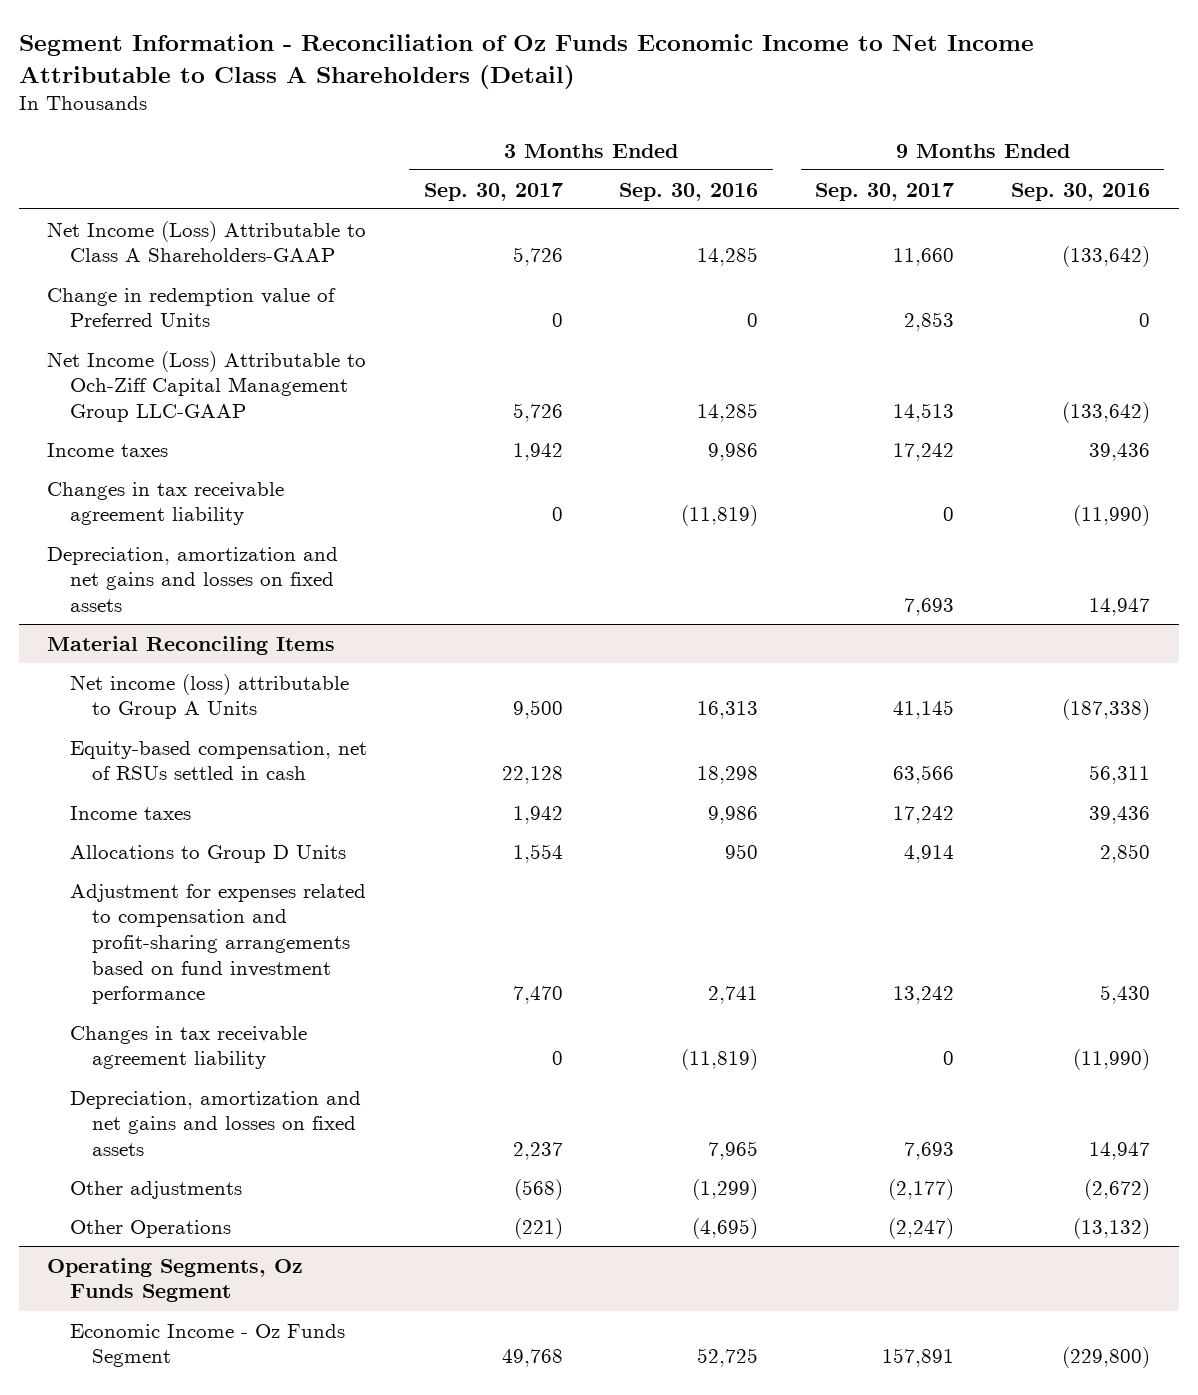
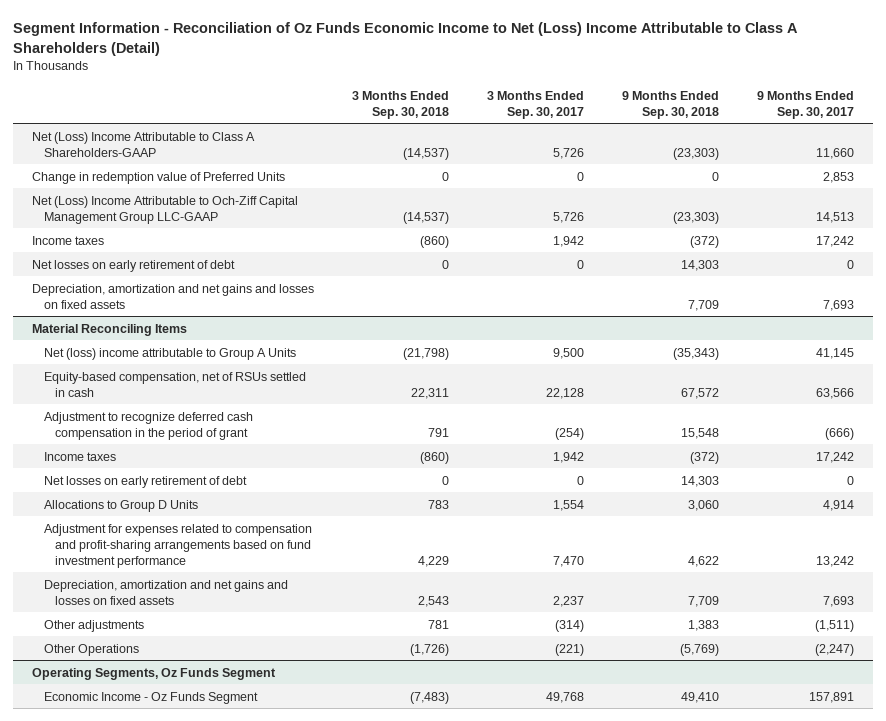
- Segment Information - Reconciliation of Oz Funds Economic Income to Net Income Attributable to Class A Shareholders (Detail)
+ Segment Information - Reconciliation of Oz Funds Economic Income to Net (Loss) Income Attributable to Class A Shareholders (Detail)
- | 3 Months Ended Sep. 30, 2017 | 3 Months Ended Sep. 30, 2016 | 9 Months Ended Sep. 30, 2017 | 9 Months Ended Sep. 30, 2016
+ | 3 Months Ended Sep. 30, 2018 | 3 Months Ended Sep. 30, 2017 | 9 Months Ended Sep. 30, 2018 | 9 Months Ended Sep. 30, 2017
- Net Income (Loss) Attributable to Class A Shareholders-GAAP | 5,726 | 14,285 | 11,660 | (133,642)
+ Net (Loss) Income Attributable to Class A Shareholders-GAAP | (14,537) | 5,726 | (23,303) | 11,660
- Net Income (Loss) Attributable to Och-Ziff Capital Management Group LLC-GAAP | 5,726 | 14,285 | 14,513 | (133,642)
+ Net (Loss) Income Attributable to Och-Ziff Capital Management Group LLC-GAAP | (14,537) | 5,726 | (23,303) | 14,513
- Changes in tax receivable agreement liability | 0 | (11,819) | 0 | (11,990)
+ Net losses on early retirement of debt | 0 | 0 | 14,303 | 0
@ Material Reconciling Items
- Net income (loss) attributable to Group A Units | 9,500 | 16,313 | 41,145 | (187,338)
+ Net (loss) income attributable to Group A Units | (21,798) | 9,500 | (35,343) | 41,145
+ Adjustment to recognize deferred cash compensation in the period of grant | 791 | (254) | 15,548 | (666)
+ Net losses on early retirement of debt | 0 | 0 | 14,303 | 0
- Changes in tax receivable agreement liability | 0 | (11,819) | 0 | (11,990)
- Other adjustments | (568) | (1,299) | (2,177) | (2,672)
+ Other adjustments | 781 | (314) | 1,383 | (1,511)

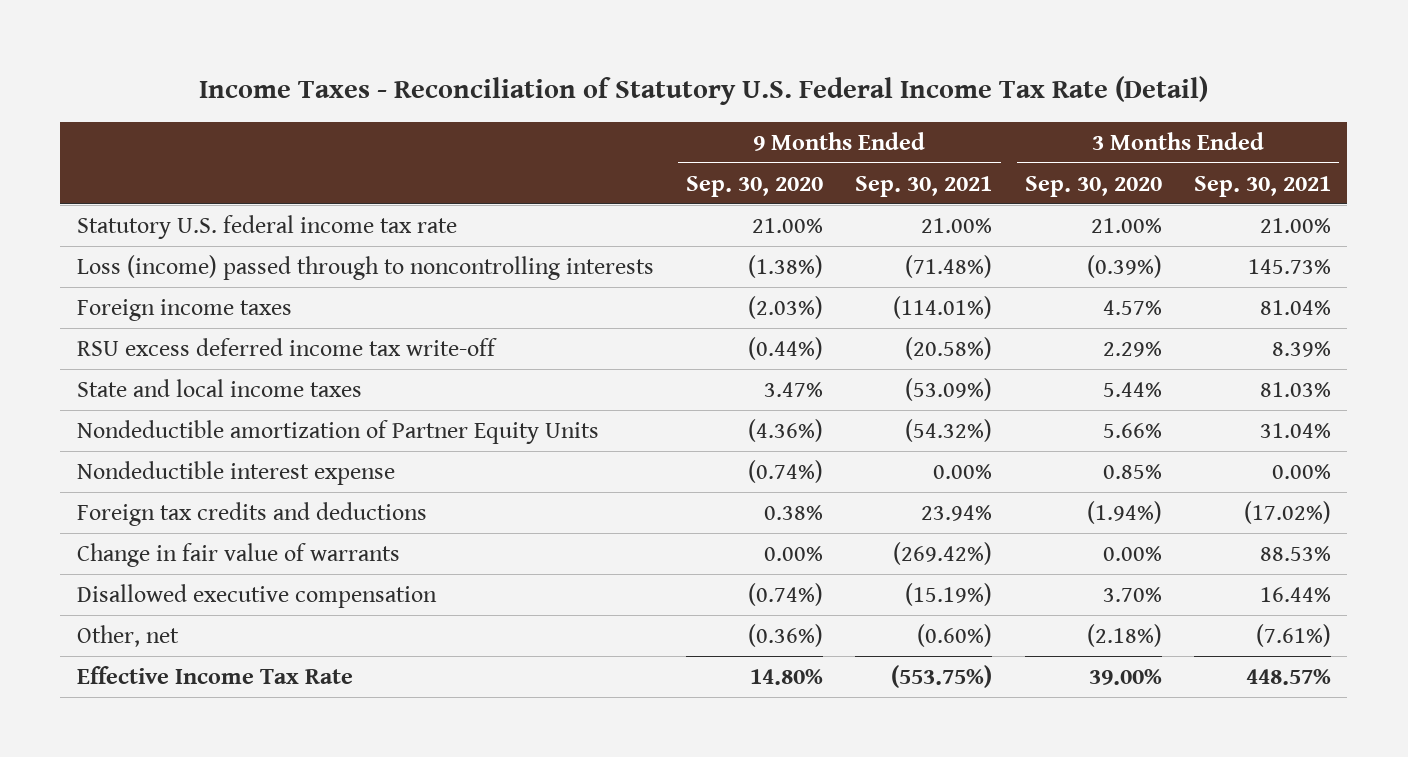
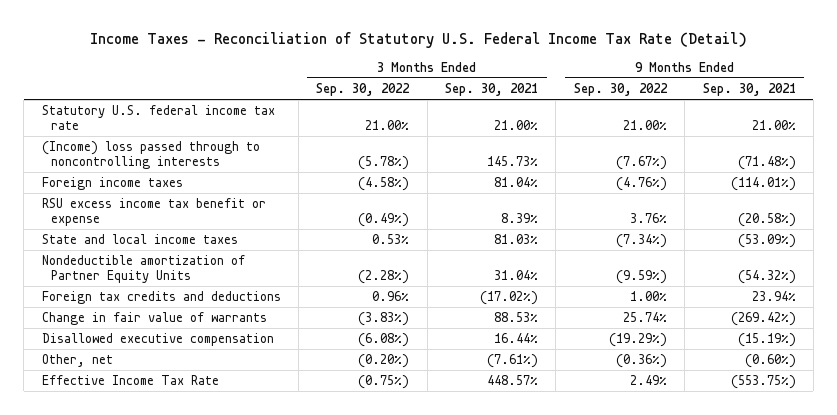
- | 9 Months Ended Sep. 30, 2020 | 9 Months Ended Sep. 30, 2021 | 3 Months Ended Sep. 30, 2020 | 3 Months Ended Sep. 30, 2021
+ | 3 Months Ended Sep. 30, 2022 | 3 Months Ended Sep. 30, 2021 | 9 Months Ended Sep. 30, 2022 | 9 Months Ended Sep. 30, 2021
- Loss (income) passed through to noncontrolling interests | (1.38%) | (71.48%) | (0.39%) | 145.73%
+ (Income) loss passed through to noncontrolling interests | (5.78%) | 145.73% | (7.67%) | (71.48%)
- RSU excess deferred income tax write-off | (0.44%) | (20.58%) | 2.29% | 8.39%
+ RSU excess income tax benefit or expense | (0.49%) | 8.39% | 3.76% | (20.58%)
- Nondeductible interest expense | (0.74%) | 0.00% | 0.85% | 0.00%

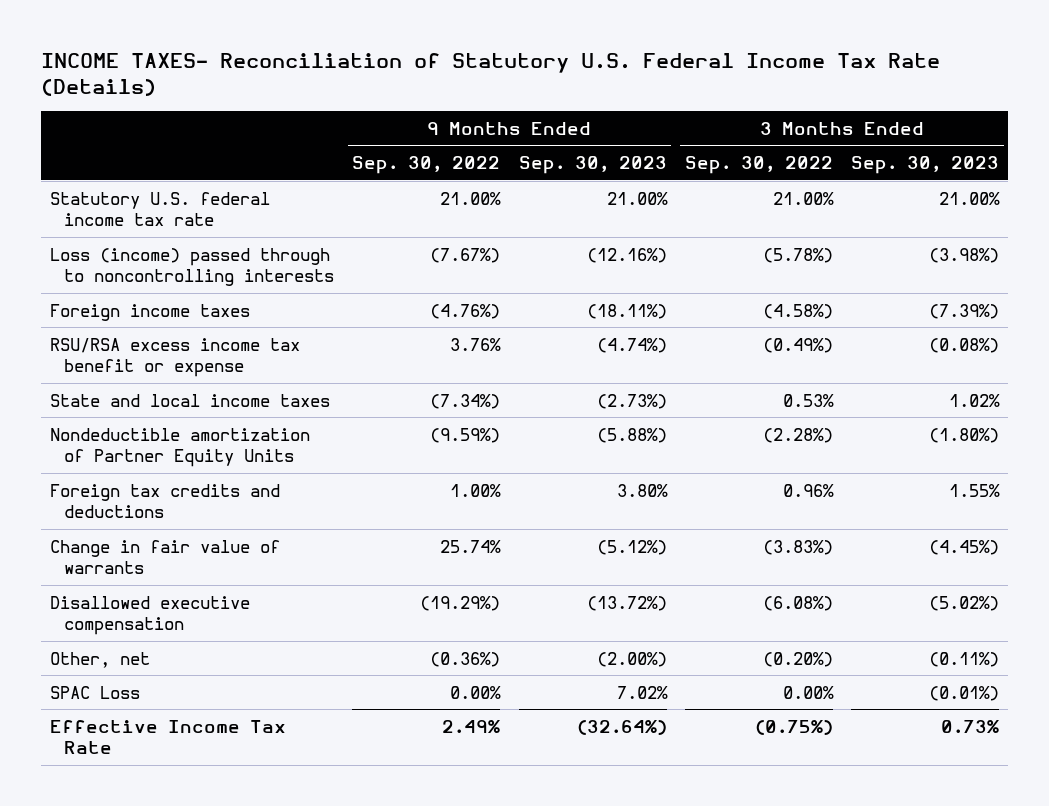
- Income Taxes - Reconciliation of Statutory U.S. Federal Income Tax Rate (Detail)
+ INCOME TAXES- Reconciliation of Statutory U.S. Federal Income Tax Rate (Details)
- | 3 Months Ended Sep. 30, 2022 | 3 Months Ended Sep. 30, 2021 | 9 Months Ended Sep. 30, 2022 | 9 Months Ended Sep. 30, 2021
+ | 9 Months Ended Sep. 30, 2022 | 9 Months Ended Sep. 30, 2023 | 3 Months Ended Sep. 30, 2022 | 3 Months Ended Sep. 30, 2023
- (Income) loss passed through to noncontrolling interests | (5.78%) | 145.73% | (7.67%) | (71.48%)
+ Loss (income) passed through to noncontrolling interests | (7.67%) | (12.16%) | (5.78%) | (3.98%)
- RSU excess income tax benefit or expense | (0.49%) | 8.39% | 3.76% | (20.58%)
+ RSU/RSA excess income tax benefit or expense | 3.76% | (4.74%) | (0.49%) | (0.08%)
+ SPAC Loss | 0.00% | 7.02% | 0.00% | (0.01%)

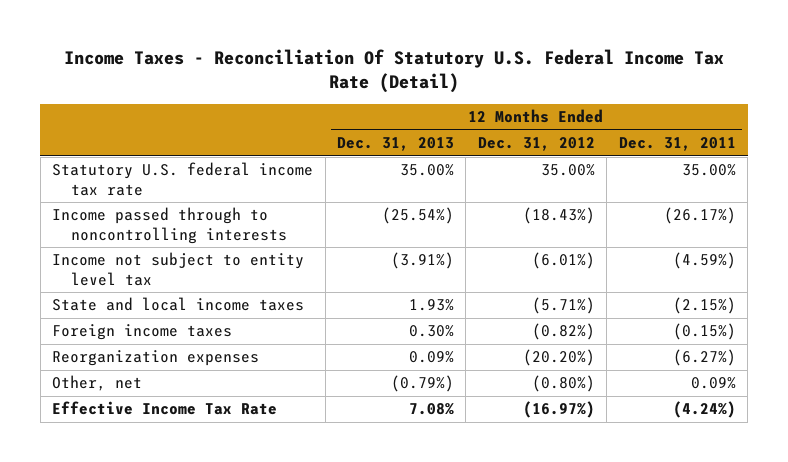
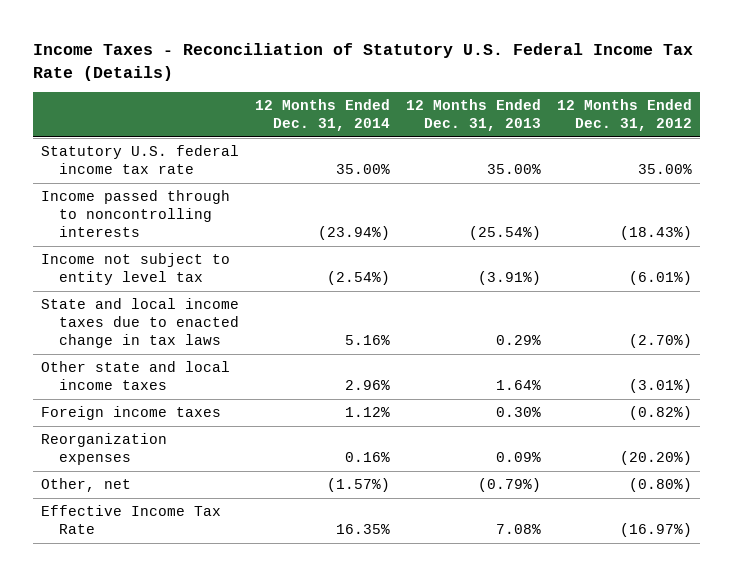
- Income Taxes - Reconciliation Of Statutory U.S. Federal Income Tax Rate (Detail)
+ Income Taxes - Reconciliation of Statutory U.S. Federal Income Tax Rate (Details)
- | 12 Months Ended Dec. 31, 2013 | 12 Months Ended Dec. 31, 2012 | 12 Months Ended Dec. 31, 2011
+ | 12 Months Ended Dec. 31, 2014 | 12 Months Ended Dec. 31, 2013 | 12 Months Ended Dec. 31, 2012
- State and local income taxes | 1.93% | (5.71%) | (2.15%)
+ State and local income taxes due to enacted change in tax laws | 5.16% | 0.29% | (2.70%)
+ Other state and local income taxes | 2.96% | 1.64% | (3.01%)

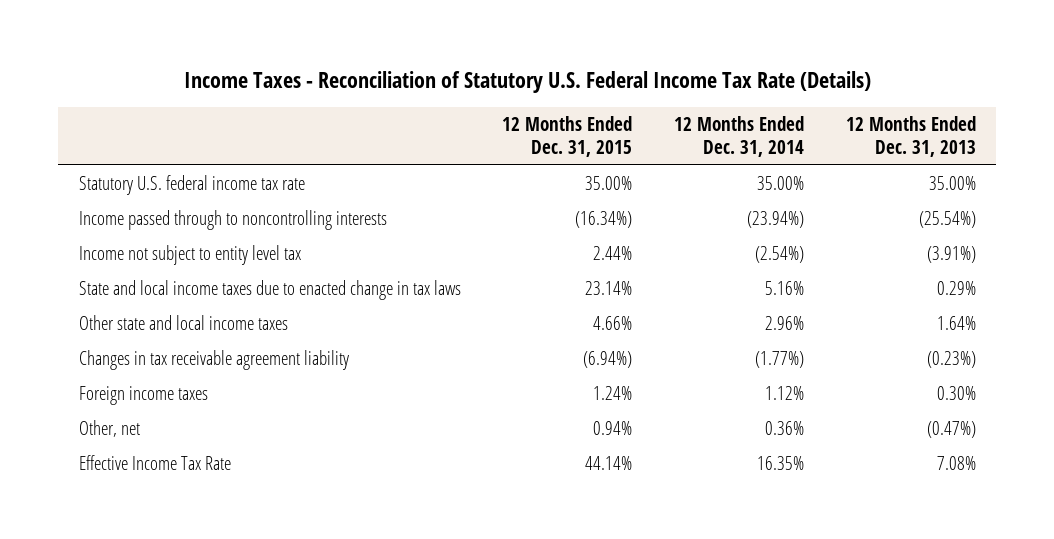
- | 12 Months Ended Dec. 31, 2014 | 12 Months Ended Dec. 31, 2013 | 12 Months Ended Dec. 31, 2012
+ | 12 Months Ended Dec. 31, 2015 | 12 Months Ended Dec. 31, 2014 | 12 Months Ended Dec. 31, 2013
+ Changes in tax receivable agreement liability | (6.94%) | (1.77%) | (0.23%)
- Reorganization expenses | 0.16% | 0.09% | (20.20%)
- Other, net | (1.57%) | (0.79%) | (0.80%)
+ Other, net | 0.94% | 0.36% | (0.47%)

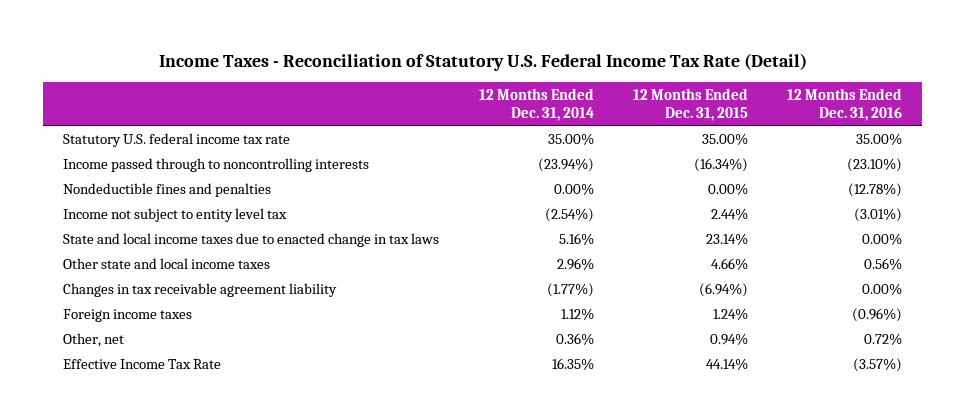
- Income Taxes - Reconciliation of Statutory U.S. Federal Income Tax Rate (Details)
+ Income Taxes - Reconciliation of Statutory U.S. Federal Income Tax Rate (Detail)
- | 12 Months Ended Dec. 31, 2015 | 12 Months Ended Dec. 31, 2014 | 12 Months Ended Dec. 31, 2013
+ | 12 Months Ended Dec. 31, 2014 | 12 Months Ended Dec. 31, 2015 | 12 Months Ended Dec. 31, 2016
+ Nondeductible fines and penalties | 0.00% | 0.00% | (12.78%)

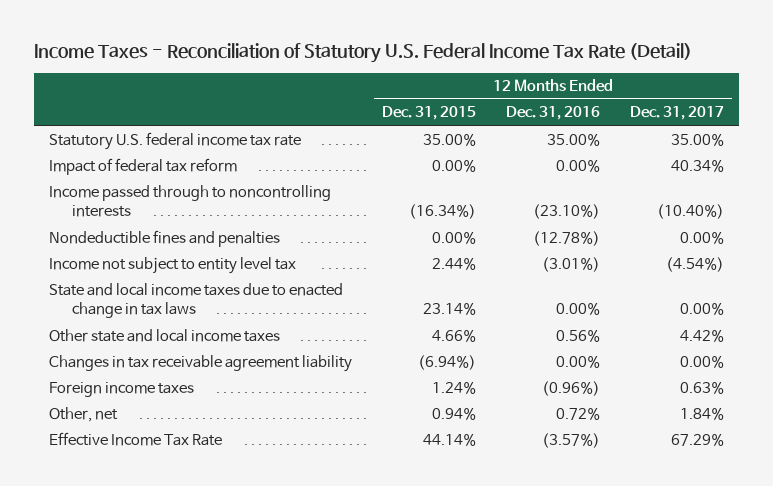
- | 12 Months Ended Dec. 31, 2014 | 12 Months Ended Dec. 31, 2015 | 12 Months Ended Dec. 31, 2016
+ | 12 Months Ended Dec. 31, 2015 | 12 Months Ended Dec. 31, 2016 | 12 Months Ended Dec. 31, 2017
+ Impact of federal tax reform | 0.00% | 0.00% | 40.34%

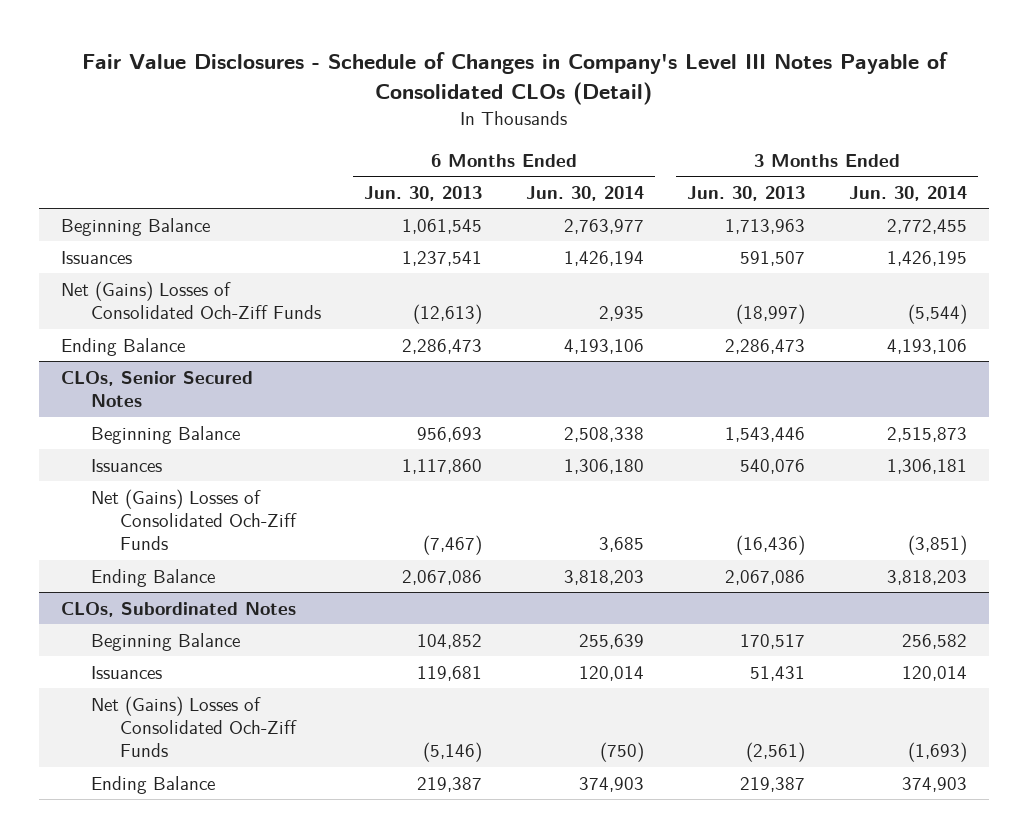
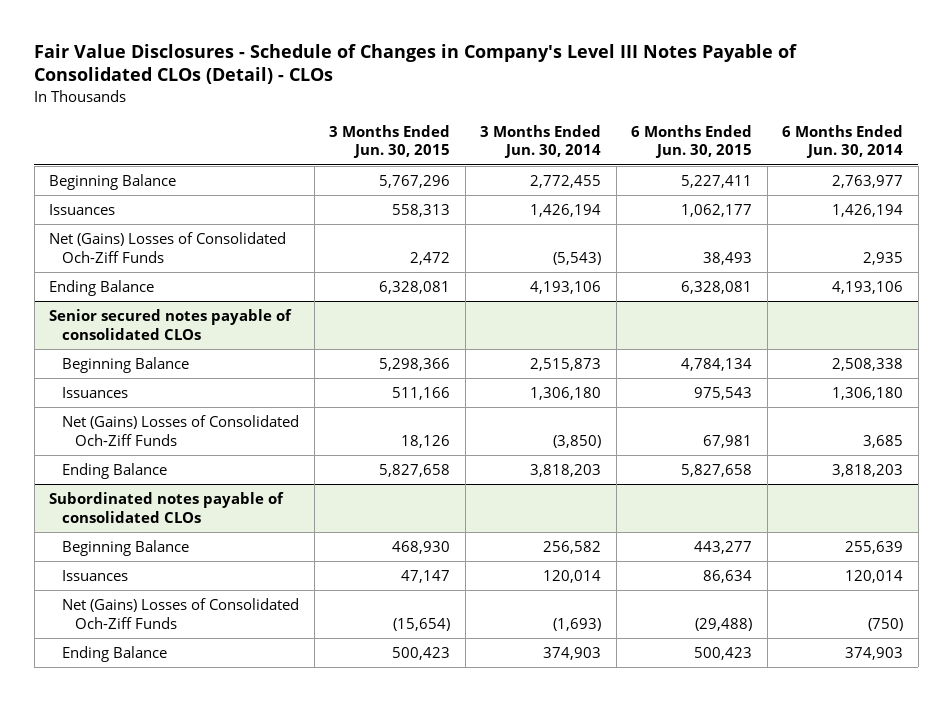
- Fair Value Disclosures - Schedule of Changes in Company's Level III Notes Payable of Consolidated CLOs (Detail)
+ Fair Value Disclosures - Schedule of Changes in Company's Level III Notes Payable of Consolidated CLOs (Detail) - CLOs
- | 6 Months Ended Jun. 30, 2013 | 6 Months Ended Jun. 30, 2014 | 3 Months Ended Jun. 30, 2013 | 3 Months Ended Jun. 30, 2014
+ | 3 Months Ended Jun. 30, 2015 | 3 Months Ended Jun. 30, 2014 | 6 Months Ended Jun. 30, 2015 | 6 Months Ended Jun. 30, 2014
- Issuances | 1,237,541 | 1,426,194 | 591,507 | 1,426,195
- Net (Gains) Losses of Consolidated Och-Ziff Funds | (12,613) | 2,935 | (18,997) | (5,544)
+ Issuances | 558,313 | 1,426,194 | 1,062,177 | 1,426,194
+ Net (Gains) Losses of Consolidated Och-Ziff Funds | 2,472 | (5,543) | 38,493 | 2,935
- CLOs, Senior Secured Notes
+ Senior secured notes payable of consolidated CLOs
- Issuances | 1,117,860 | 1,306,180 | 540,076 | 1,306,181
- Net (Gains) Losses of Consolidated Och-Ziff Funds | (7,467) | 3,685 | (16,436) | (3,851)
+ Issuances | 511,166 | 1,306,180 | 975,543 | 1,306,180
+ Net (Gains) Losses of Consolidated Och-Ziff Funds | 18,126 | (3,850) | 67,981 | 3,685
- CLOs, Subordinated Notes
+ Subordinated notes payable of consolidated CLOs

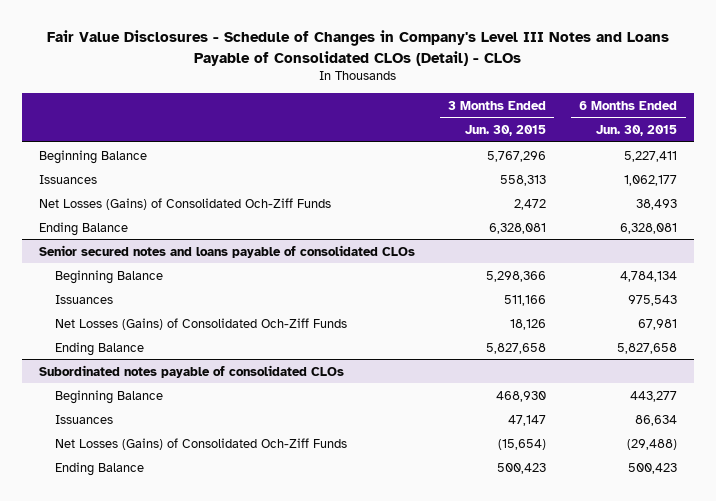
- Fair Value Disclosures - Schedule of Changes in Company's Level III Notes Payable of Consolidated CLOs (Detail) - CLOs
+ Fair Value Disclosures - Schedule of Changes in Company's Level III Notes and Loans Payable of Consolidated CLOs (Detail) - CLOs
- | 3 Months Ended Jun. 30, 2015 | 3 Months Ended Jun. 30, 2014 | 6 Months Ended Jun. 30, 2015 | 6 Months Ended Jun. 30, 2014
+ | 3 Months Ended Jun. 30, 2015 | 6 Months Ended Jun. 30, 2015
- Net (Gains) Losses of Consolidated Och-Ziff Funds | 2,472 | (5,543) | 38,493 | 2,935
+ Net Losses (Gains) of Consolidated Och-Ziff Funds | 2,472 | 38,493
- Senior secured notes payable of consolidated CLOs
+ Senior secured notes and loans payable of consolidated CLOs
- Net (Gains) Losses of Consolidated Och-Ziff Funds | 18,126 | (3,850) | 67,981 | 3,685
+ Net Losses (Gains) of Consolidated Och-Ziff Funds | 18,126 | 67,981
@ Subordinated notes payable of consolidated CLOs
- Net (Gains) Losses of Consolidated Och-Ziff Funds | (15,654) | (1,693) | (29,488) | (750)
+ Net Losses (Gains) of Consolidated Och-Ziff Funds | (15,654) | (29,488)

